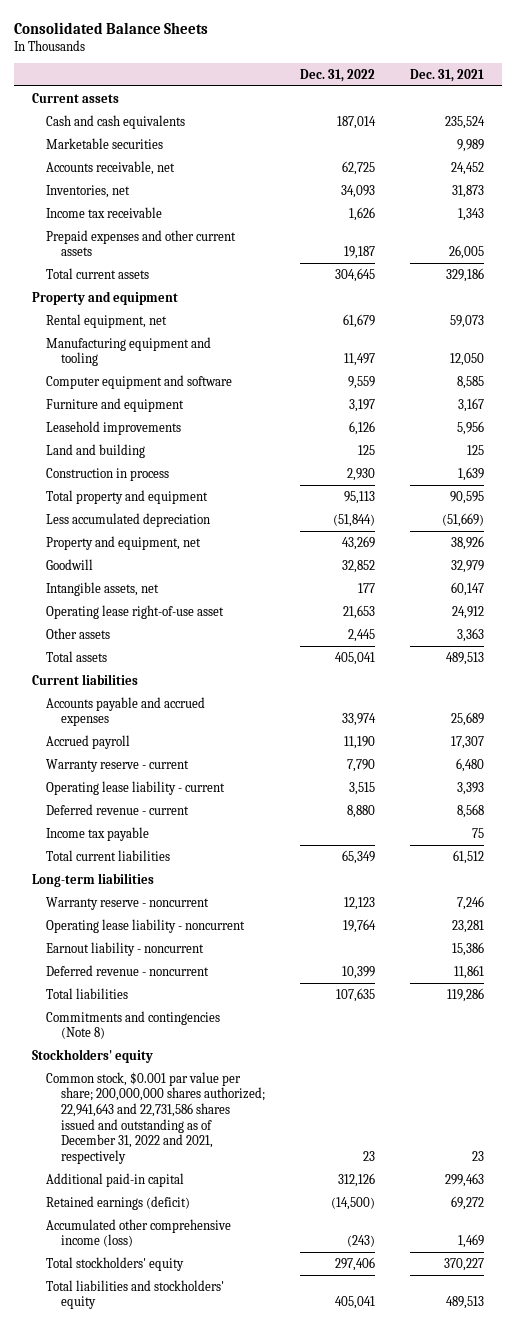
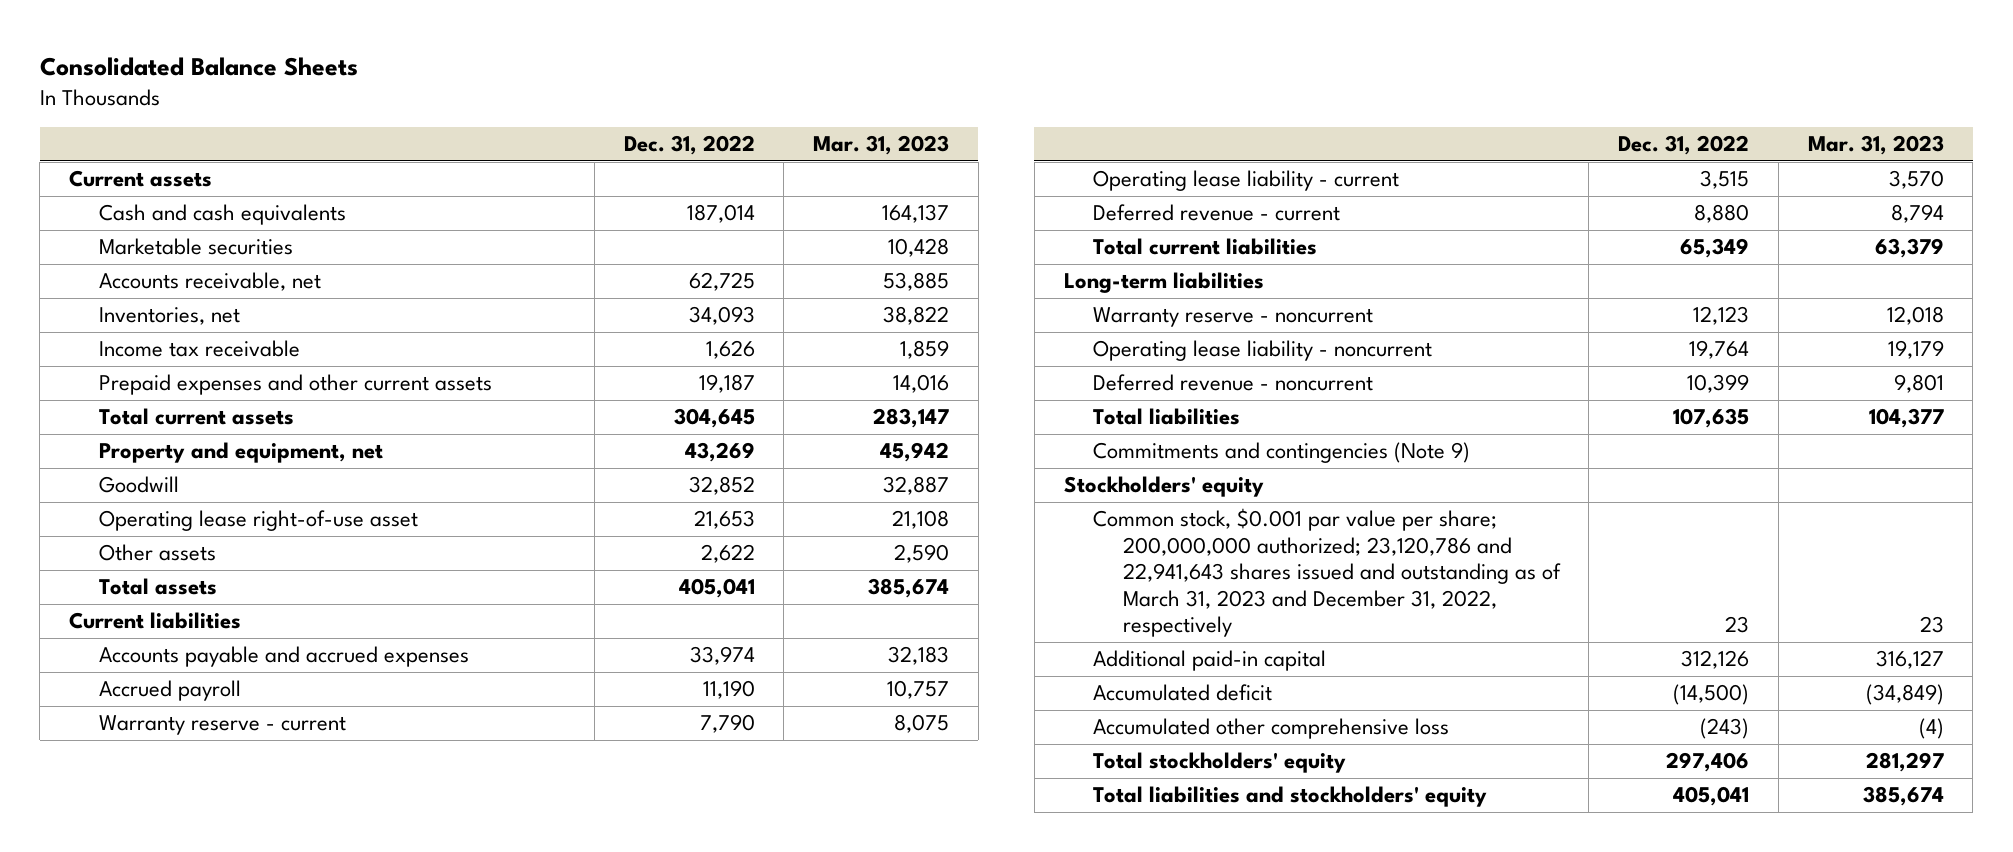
- | Dec. 31, 2022 | Dec. 31, 2021
+ | Dec. 31, 2022 | Mar. 31, 2023
- Property and equipment
- Rental equipment, net | 61,679 | 59,073
- Manufacturing equipment and tooling | 11,497 | 12,050
- Computer equipment and software | 9,559 | 8,585
- Furniture and equipment | 3,197 | 3,167
- Leasehold improvements | 6,126 | 5,956
- Land and building | 125 | 125
- Construction in process | 2,930 | 1,639
- Total property and equipment | 95,113 | 90,595
- Less accumulated depreciation | (51,844) | (51,669)
- Intangible assets, net | 177 | 60,147
- Other assets | 2,445 | 3,363
+ Other assets | 2,622 | 2,590
- Income tax payable | | 75
- Earnout liability - noncurrent | | 15,386
- Commitments and contingencies (Note 8)
+ Commitments and contingencies (Note 9)
- Common stock, $0.001 par value per share; 200,000,000 shares authorized; 22,941,643 and 22,731,586 shares issued and outstanding as of December 31, 2022 and 2021, respectively | 23 | 23
+ Common stock, $0.001 par value per share; 200,000,000 authorized; 23,120,786 and 22,941,643 shares issued and outstanding as of March 31, 2023 and December 31, 2022, respectively | 23 | 23
- Retained earnings (deficit) | (14,500) | 69,272
- Accumulated other comprehensive income (loss) | (243) | 1,469
+ Accumulated deficit | (14,500) | (34,849)
+ Accumulated other comprehensive loss | (243) | (4)

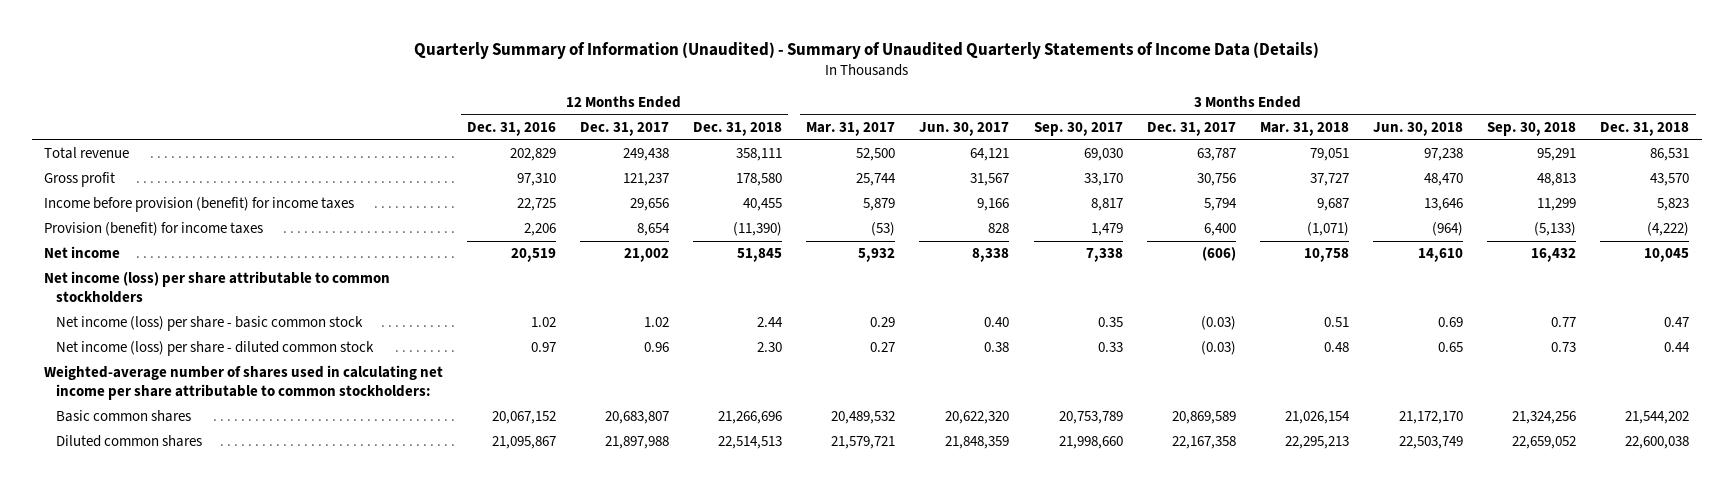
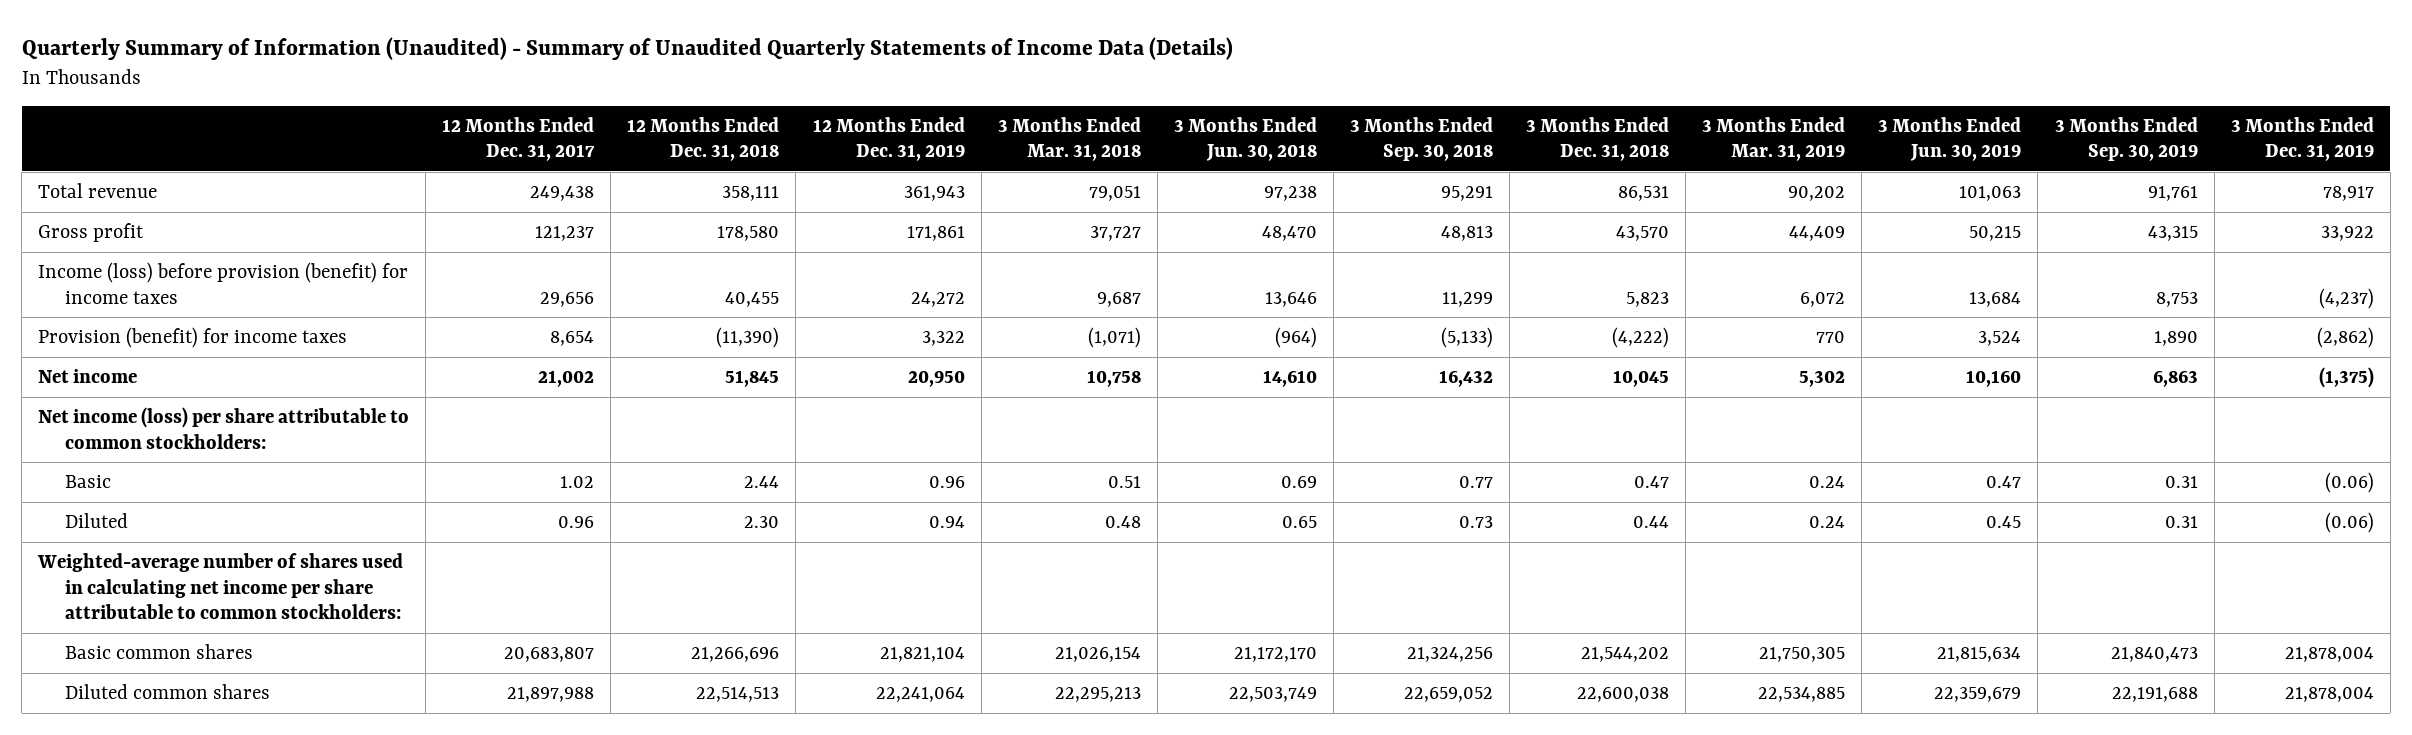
- | 12 Months Ended Dec. 31, 2016 | 12 Months Ended Dec. 31, 2017 | 12 Months Ended Dec. 31, 2018 | 3 Months Ended Mar. 31, 2017 | 3 Months Ended Jun. 30, 2017 | 3 Months Ended Sep. 30, 2017 | 3 Months Ended Dec. 31, 2017 | 3 Months Ended Mar. 31, 2018 | 3 Months Ended Jun. 30, 2018 | 3 Months Ended Sep. 30, 2018 | 3 Months Ended Dec. 31, 2018
+ | 12 Months Ended Dec. 31, 2017 | 12 Months Ended Dec. 31, 2018 | 12 Months Ended Dec. 31, 2019 | 3 Months Ended Mar. 31, 2018 | 3 Months Ended Jun. 30, 2018 | 3 Months Ended Sep. 30, 2018 | 3 Months Ended Dec. 31, 2018 | 3 Months Ended Mar. 31, 2019 | 3 Months Ended Jun. 30, 2019 | 3 Months Ended Sep. 30, 2019 | 3 Months Ended Dec. 31, 2019
- Income before provision (benefit) for income taxes | 22,725 | 29,656 | 40,455 | 5,879 | 9,166 | 8,817 | 5,794 | 9,687 | 13,646 | 11,299 | 5,823
+ Income (loss) before provision (benefit) for income taxes | 29,656 | 40,455 | 24,272 | 9,687 | 13,646 | 11,299 | 5,823 | 6,072 | 13,684 | 8,753 | (4,237)
- Net income (loss) per share attributable to common stockholders
- Net income (loss) per share - basic common stock | 1.02 | 1.02 | 2.44 | 0.29 | 0.40 | 0.35 | (0.03) | 0.51 | 0.69 | 0.77 | 0.47
- Net income (loss) per share - diluted common stock | 0.97 | 0.96 | 2.30 | 0.27 | 0.38 | 0.33 | (0.03) | 0.48 | 0.65 | 0.73 | 0.44
+ Net income (loss) per share attributable to common stockholders:
+ Basic | 1.02 | 2.44 | 0.96 | 0.51 | 0.69 | 0.77 | 0.47 | 0.24 | 0.47 | 0.31 | (0.06)
+ Diluted | 0.96 | 2.30 | 0.94 | 0.48 | 0.65 | 0.73 | 0.44 | 0.24 | 0.45 | 0.31 | (0.06)

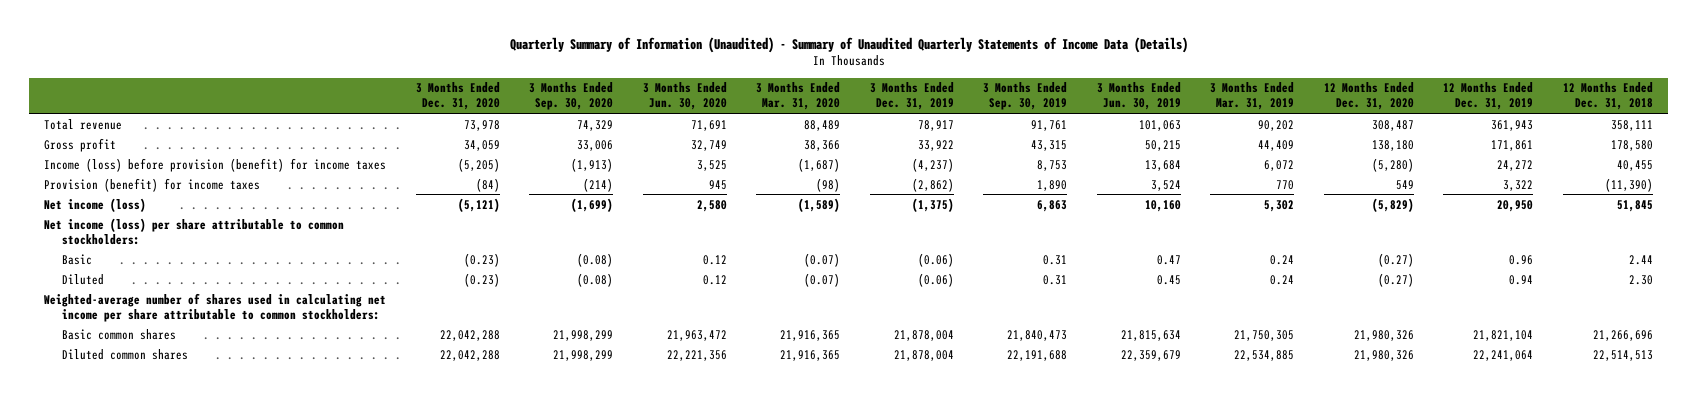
- | 12 Months Ended Dec. 31, 2017 | 12 Months Ended Dec. 31, 2018 | 12 Months Ended Dec. 31, 2019 | 3 Months Ended Mar. 31, 2018 | 3 Months Ended Jun. 30, 2018 | 3 Months Ended Sep. 30, 2018 | 3 Months Ended Dec. 31, 2018 | 3 Months Ended Mar. 31, 2019 | 3 Months Ended Jun. 30, 2019 | 3 Months Ended Sep. 30, 2019 | 3 Months Ended Dec. 31, 2019
+ | 3 Months Ended Dec. 31, 2020 | 3 Months Ended Sep. 30, 2020 | 3 Months Ended Jun. 30, 2020 | 3 Months Ended Mar. 31, 2020 | 3 Months Ended Dec. 31, 2019 | 3 Months Ended Sep. 30, 2019 | 3 Months Ended Jun. 30, 2019 | 3 Months Ended Mar. 31, 2019 | 12 Months Ended Dec. 31, 2020 | 12 Months Ended Dec. 31, 2019 | 12 Months Ended Dec. 31, 2018
- Net income | 21,002 | 51,845 | 20,950 | 10,758 | 14,610 | 16,432 | 10,045 | 5,302 | 10,160 | 6,863 | (1,375)
+ Net income (loss) | (5,121) | (1,699) | 2,580 | (1,589) | (1,375) | 6,863 | 10,160 | 5,302 | (5,829) | 20,950 | 51,845

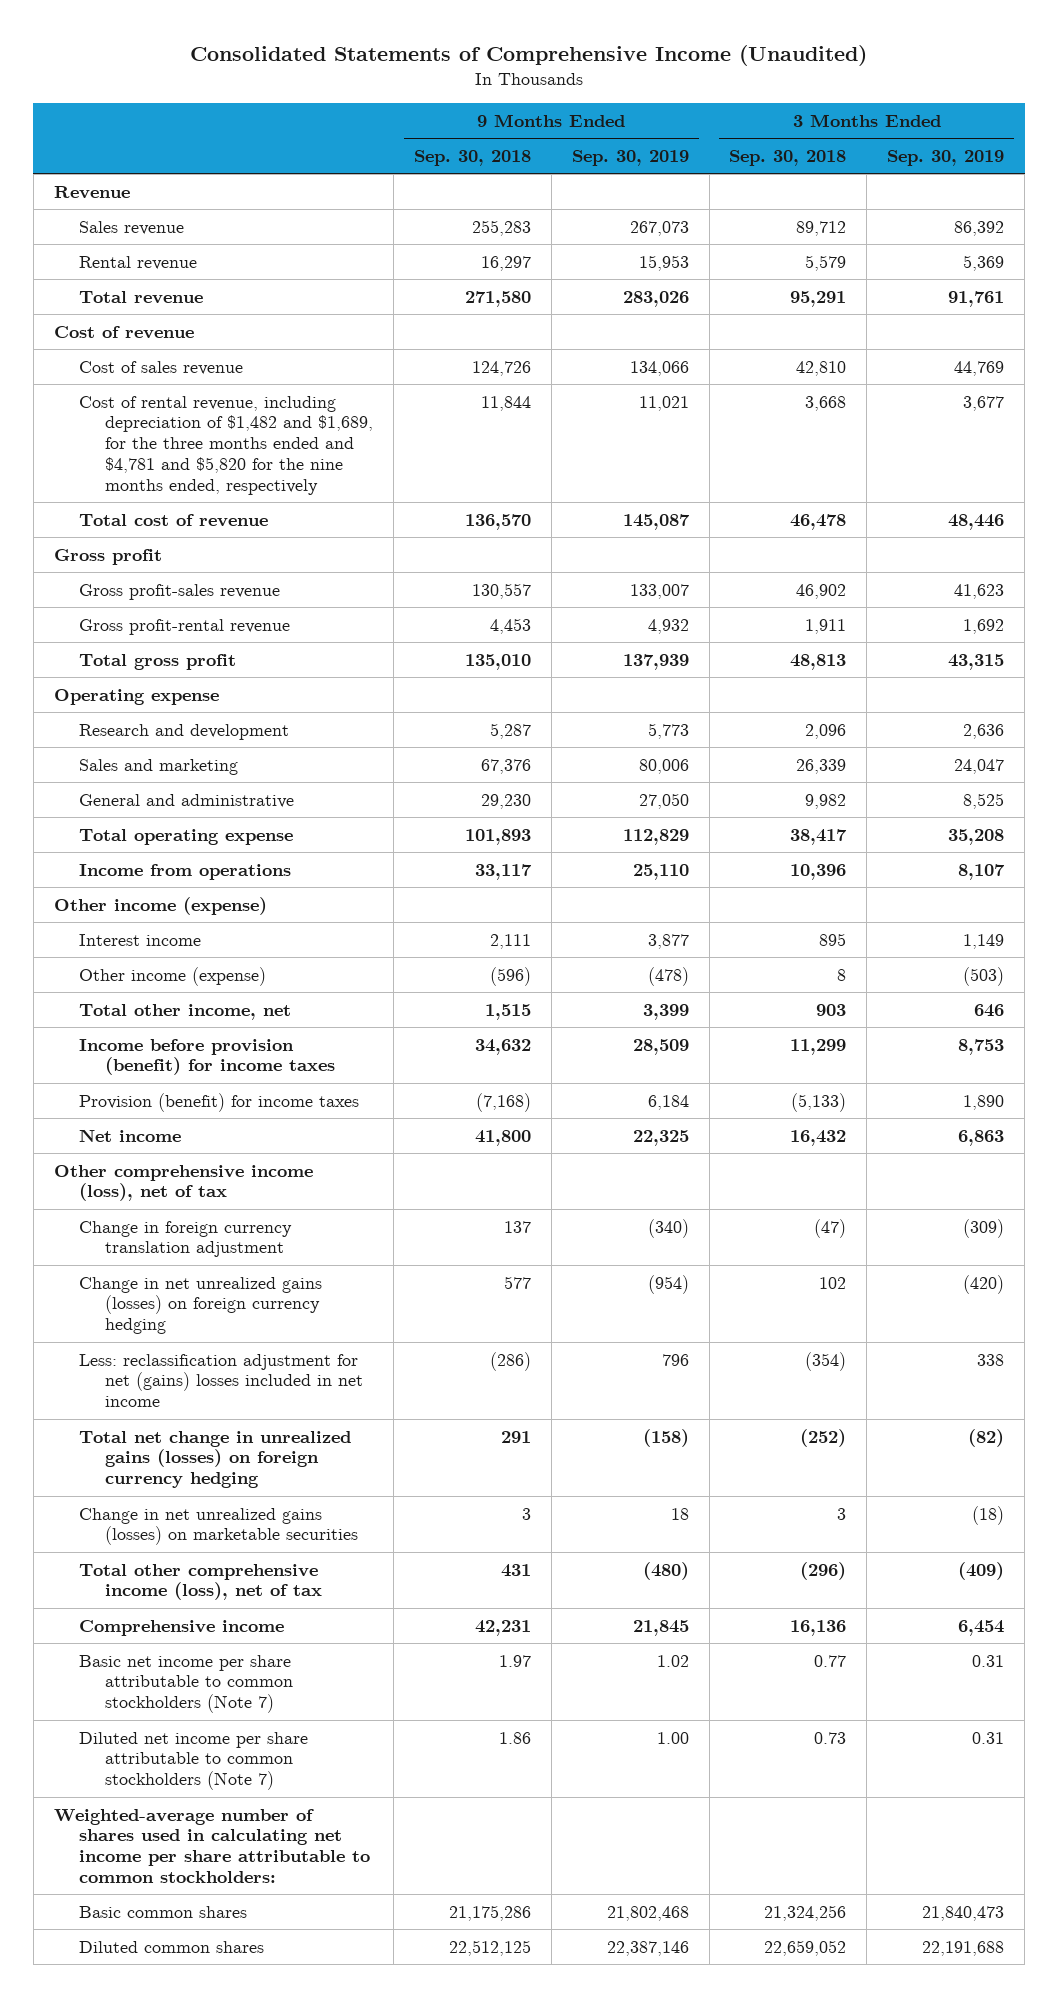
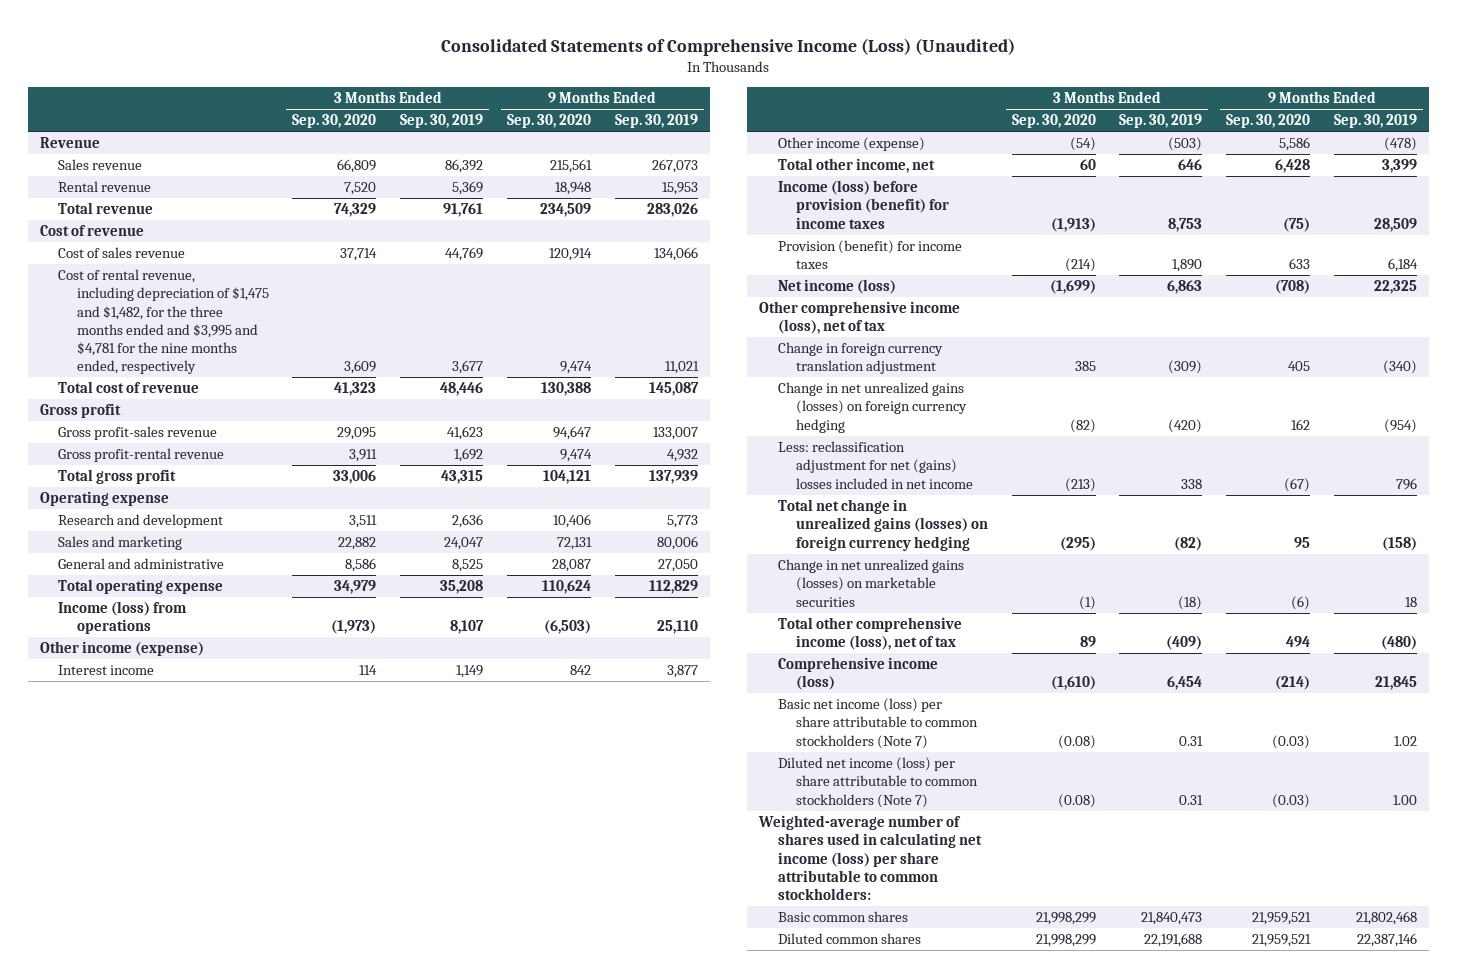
- Consolidated Statements of Comprehensive Income (Unaudited)
+ Consolidated Statements of Comprehensive Income (Loss) (Unaudited)
- | 9 Months Ended Sep. 30, 2018 | 9 Months Ended Sep. 30, 2019 | 3 Months Ended Sep. 30, 2018 | 3 Months Ended Sep. 30, 2019
+ | 3 Months Ended Sep. 30, 2020 | 3 Months Ended Sep. 30, 2019 | 9 Months Ended Sep. 30, 2020 | 9 Months Ended Sep. 30, 2019
- Cost of rental revenue, including depreciation of $1,482 and $1,689, for the three months ended and $4,781 and $5,820 for the nine months ended, respectively | 11,844 | 11,021 | 3,668 | 3,677
+ Cost of rental revenue, including depreciation of $1,475 and $1,482, for the three months ended and $3,995 and $4,781 for the nine months ended, respectively | 3,609 | 3,677 | 9,474 | 11,021
- Income from operations | 33,117 | 25,110 | 10,396 | 8,107
+ Income (loss) from operations | (1,973) | 8,107 | (6,503) | 25,110
- Income before provision (benefit) for income taxes | 34,632 | 28,509 | 11,299 | 8,753
+ Income (loss) before provision (benefit) for income taxes | (1,913) | 8,753 | (75) | 28,509
- Net income | 41,800 | 22,325 | 16,432 | 6,863
+ Net income (loss) | (1,699) | 6,863 | (708) | 22,325
- Comprehensive income | 42,231 | 21,845 | 16,136 | 6,454
- Basic net income per share attributable to common stockholders (Note 7) | 1.97 | 1.02 | 0.77 | 0.31
- Diluted net income per share attributable to common stockholders (Note 7) | 1.86 | 1.00 | 0.73 | 0.31
- Weighted-average number of shares used in calculating net income per share attributable to common stockholders:
+ Comprehensive income (loss) | (1,610) | 6,454 | (214) | 21,845
+ Basic net income (loss) per share attributable to common stockholders (Note 7) | (0.08) | 0.31 | (0.03) | 1.02
+ Diluted net income (loss) per share attributable to common stockholders (Note 7) | (0.08) | 0.31 | (0.03) | 1.00
+ Weighted-average number of shares used in calculating net income (loss) per share attributable to common stockholders:

